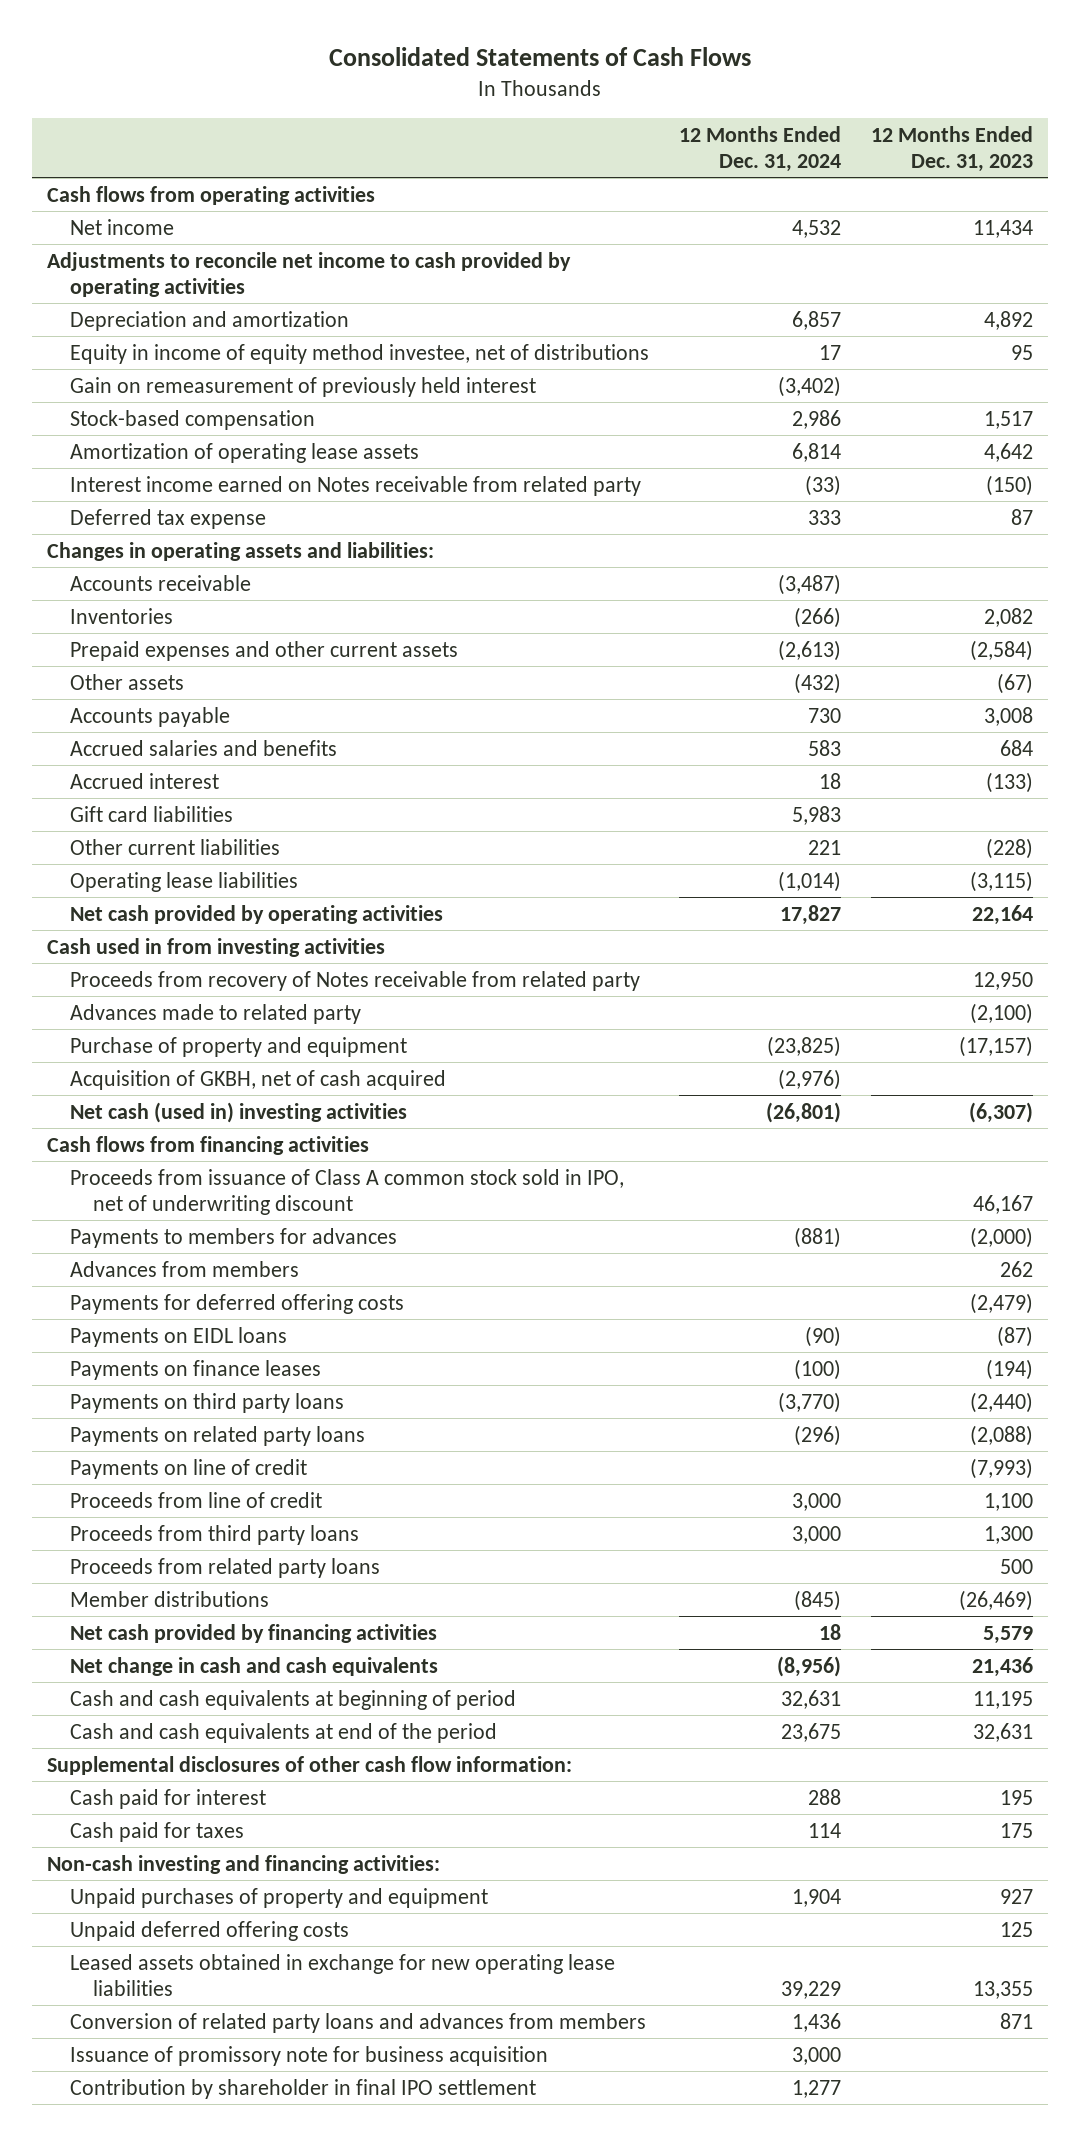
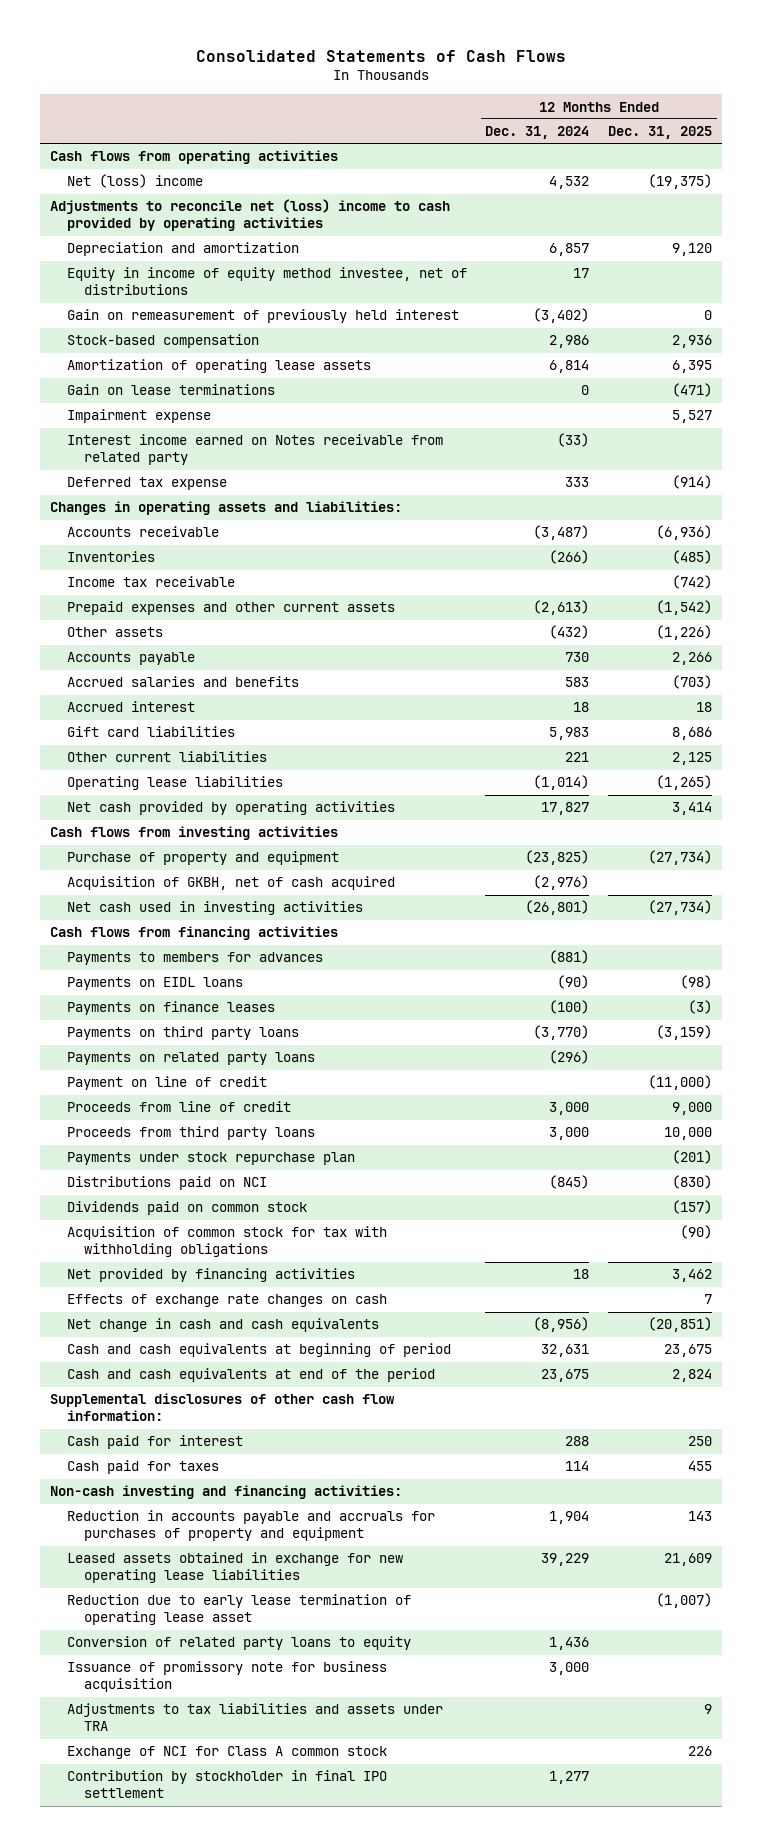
- | 12 Months Ended Dec. 31, 2024 | 12 Months Ended Dec. 31, 2023
+ | 12 Months Ended Dec. 31, 2024 | 12 Months Ended Dec. 31, 2025
- Net income | 4,532 | 11,434
- Adjustments to reconcile net income to cash provided by operating activities
+ Net (loss) income | 4,532 | (19,375)
+ Adjustments to reconcile net (loss) income to cash provided by operating activities
+ Gain on lease terminations | 0 | (471)
+ Impairment expense | | 5,527
+ Income tax receivable | | (742)
- Cash used in from investing activities
- Proceeds from recovery of Notes receivable from related party | | 12,950
- Advances made to related party | | (2,100)
+ Cash flows from investing activities
- Net cash (used in) investing activities | (26,801) | (6,307)
+ Net cash used in investing activities | (26,801) | (27,734)
- Proceeds from issuance of Class A common stock sold in IPO, net of underwriting discount | | 46,167
- Advances from members | | 262
- Payments for deferred offering costs | | (2,479)
- Payments on line of credit | | (7,993)
+ Payment on line of credit | | (11,000)
- Proceeds from related party loans | | 500
- Member distributions | (845) | (26,469)
- Net cash provided by financing activities | 18 | 5,579
+ Payments under stock repurchase plan | | (201)
+ Distributions paid on NCI | (845) | (830)
+ Dividends paid on common stock | | (157)
+ Acquisition of common stock for tax with withholding obligations | | (90)
+ Net provided by financing activities | 18 | 3,462
+ Effects of exchange rate changes on cash | | 7
- Unpaid purchases of property and equipment | 1,904 | 927
- Unpaid deferred offering costs | | 125
+ Reduction in accounts payable and accruals for purchases of property and equipment | 1,904 | 143
- Conversion of related party loans and advances from members | 1,436 | 871
+ Reduction due to early lease termination of operating lease asset | | (1,007)
+ Conversion of related party loans to equity | 1,436 |
- Contribution by shareholder in final IPO settlement | 1,277 |
+ Adjustments to tax liabilities and assets under TRA | | 9
+ Exchange of NCI for Class A common stock | | 226
+ Contribution by stockholder in final IPO settlement | 1,277 |

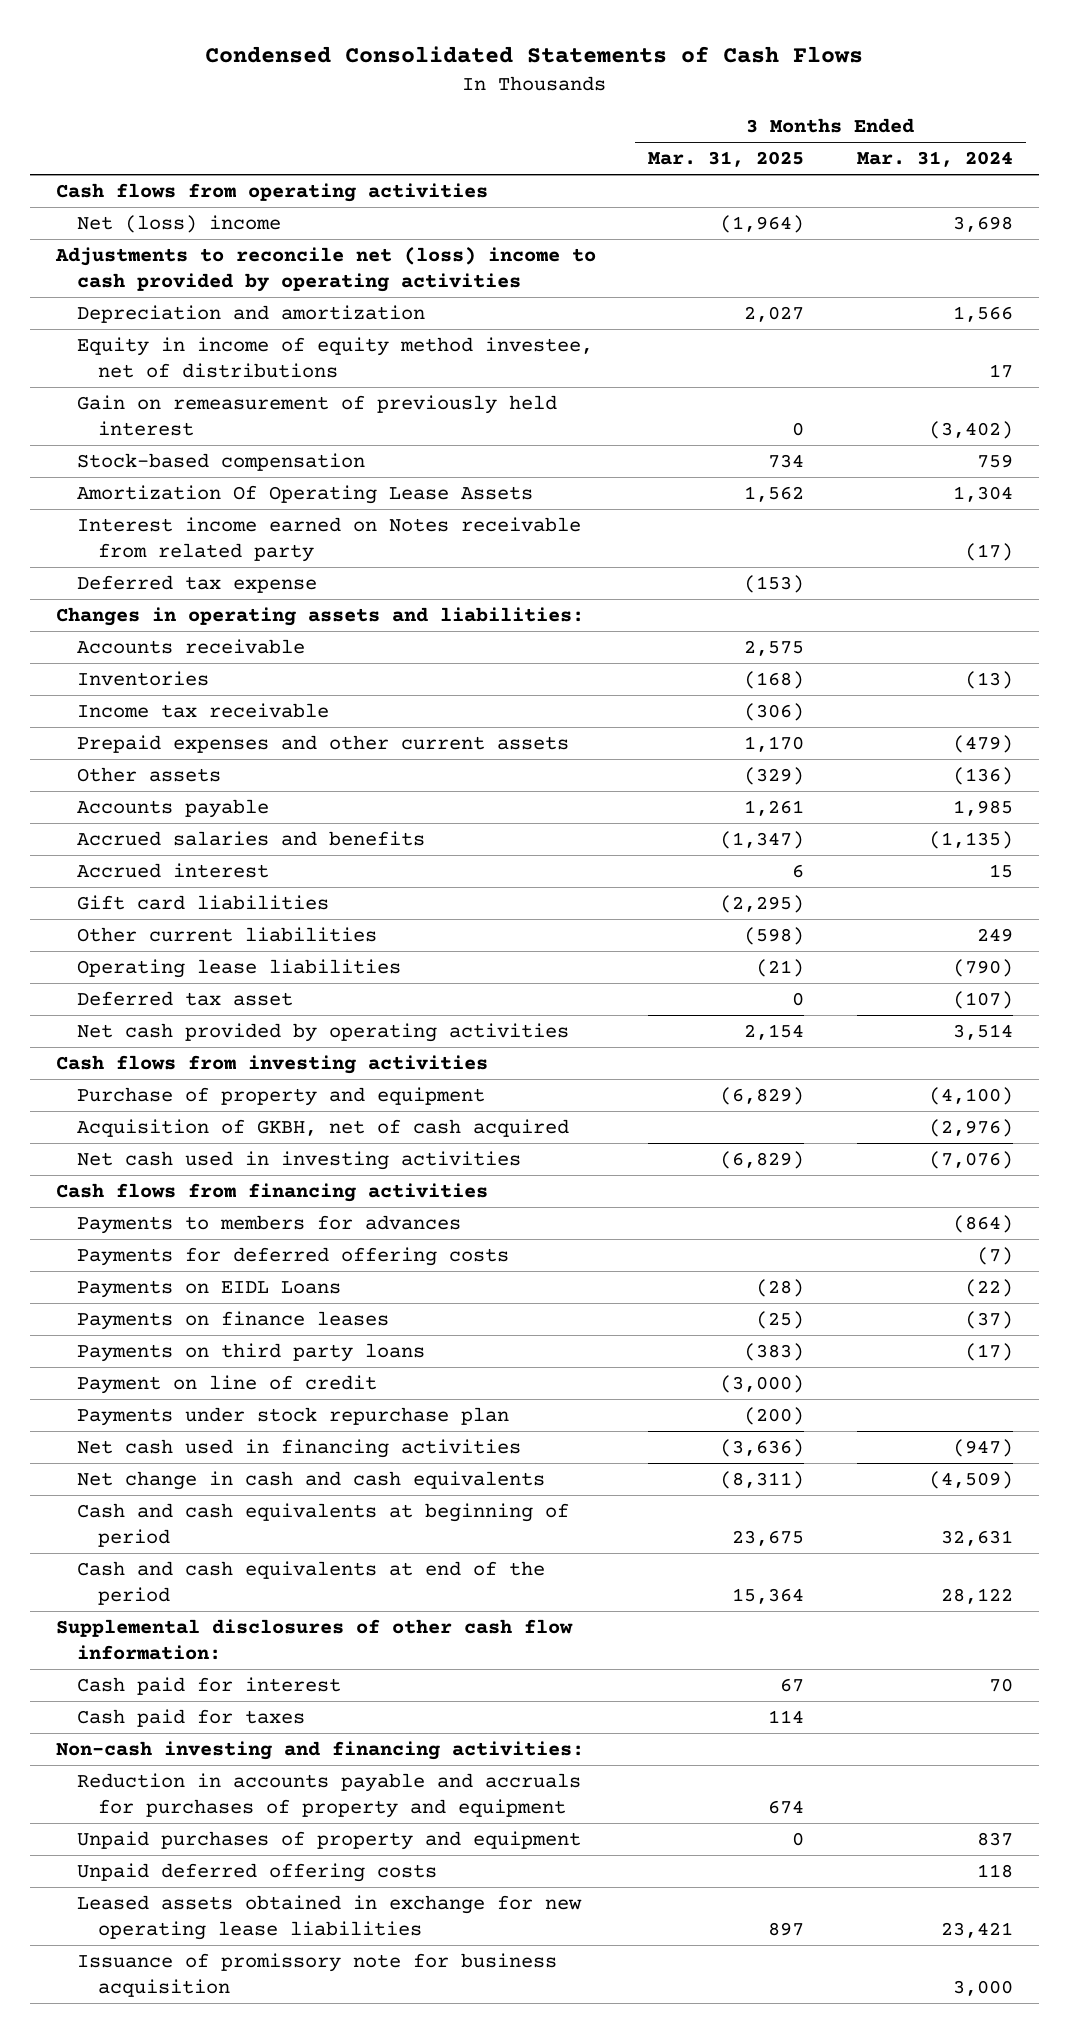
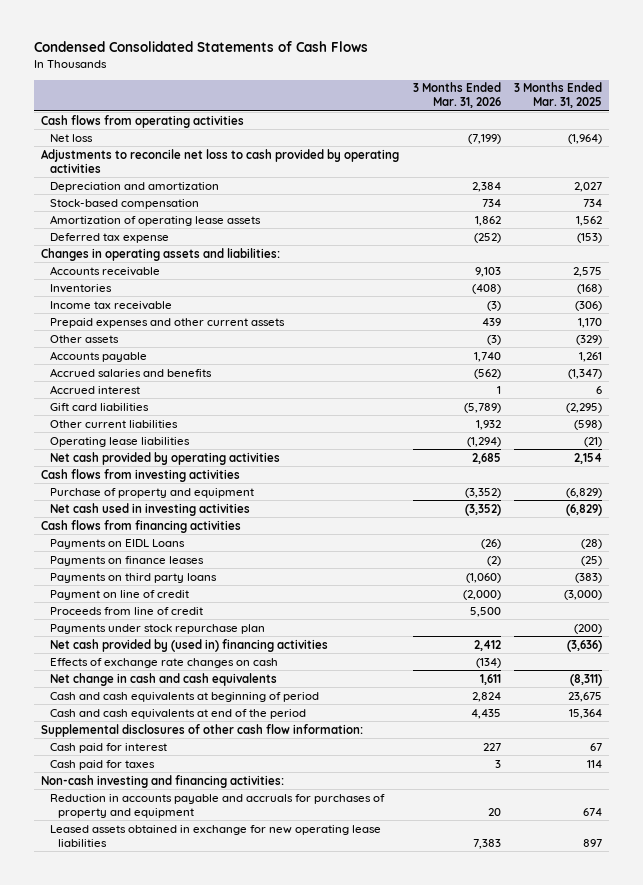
- | 3 Months Ended Mar. 31, 2025 | 3 Months Ended Mar. 31, 2024
+ | 3 Months Ended Mar. 31, 2026 | 3 Months Ended Mar. 31, 2025
- Net (loss) income | (1,964) | 3,698
- Adjustments to reconcile net (loss) income to cash provided by operating activities
+ Net loss | (7,199) | (1,964)
+ Adjustments to reconcile net loss to cash provided by operating activities
- Equity in income of equity method investee, net of distributions | | 17
- Gain on remeasurement of previously held interest | 0 | (3,402)
- Amortization Of Operating Lease Assets | 1,562 | 1,304
- Interest income earned on Notes receivable from related party | | (17)
+ Amortization of operating lease assets | 1,862 | 1,562
- Deferred tax asset | 0 | (107)
- Acquisition of GKBH, net of cash acquired | | (2,976)
- Payments to members for advances | | (864)
- Payments for deferred offering costs | | (7)
+ Proceeds from line of credit | 5,500 |
- Net cash used in financing activities | (3,636) | (947)
+ Net cash provided by (used in) financing activities | 2,412 | (3,636)
+ Effects of exchange rate changes on cash | (134) |
- Unpaid purchases of property and equipment | 0 | 837
- Unpaid deferred offering costs | | 118
- Issuance of promissory note for business acquisition | | 3,000

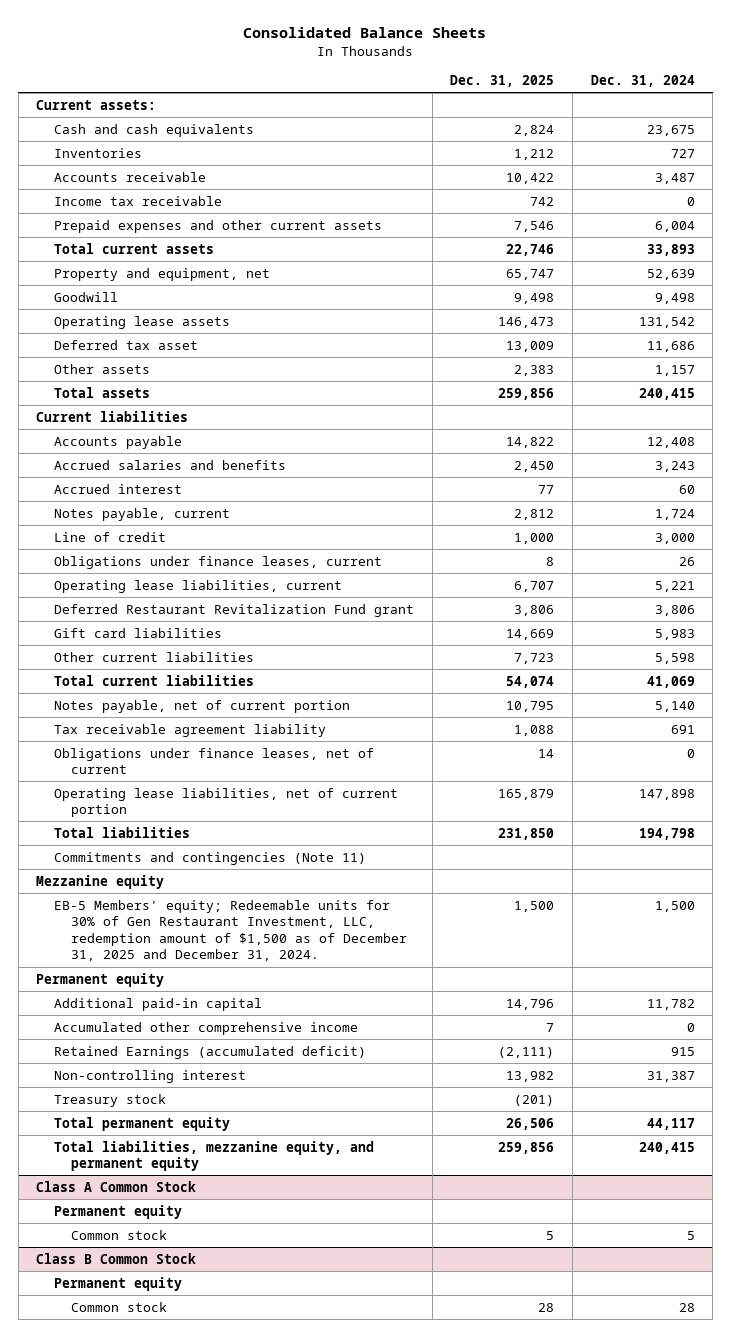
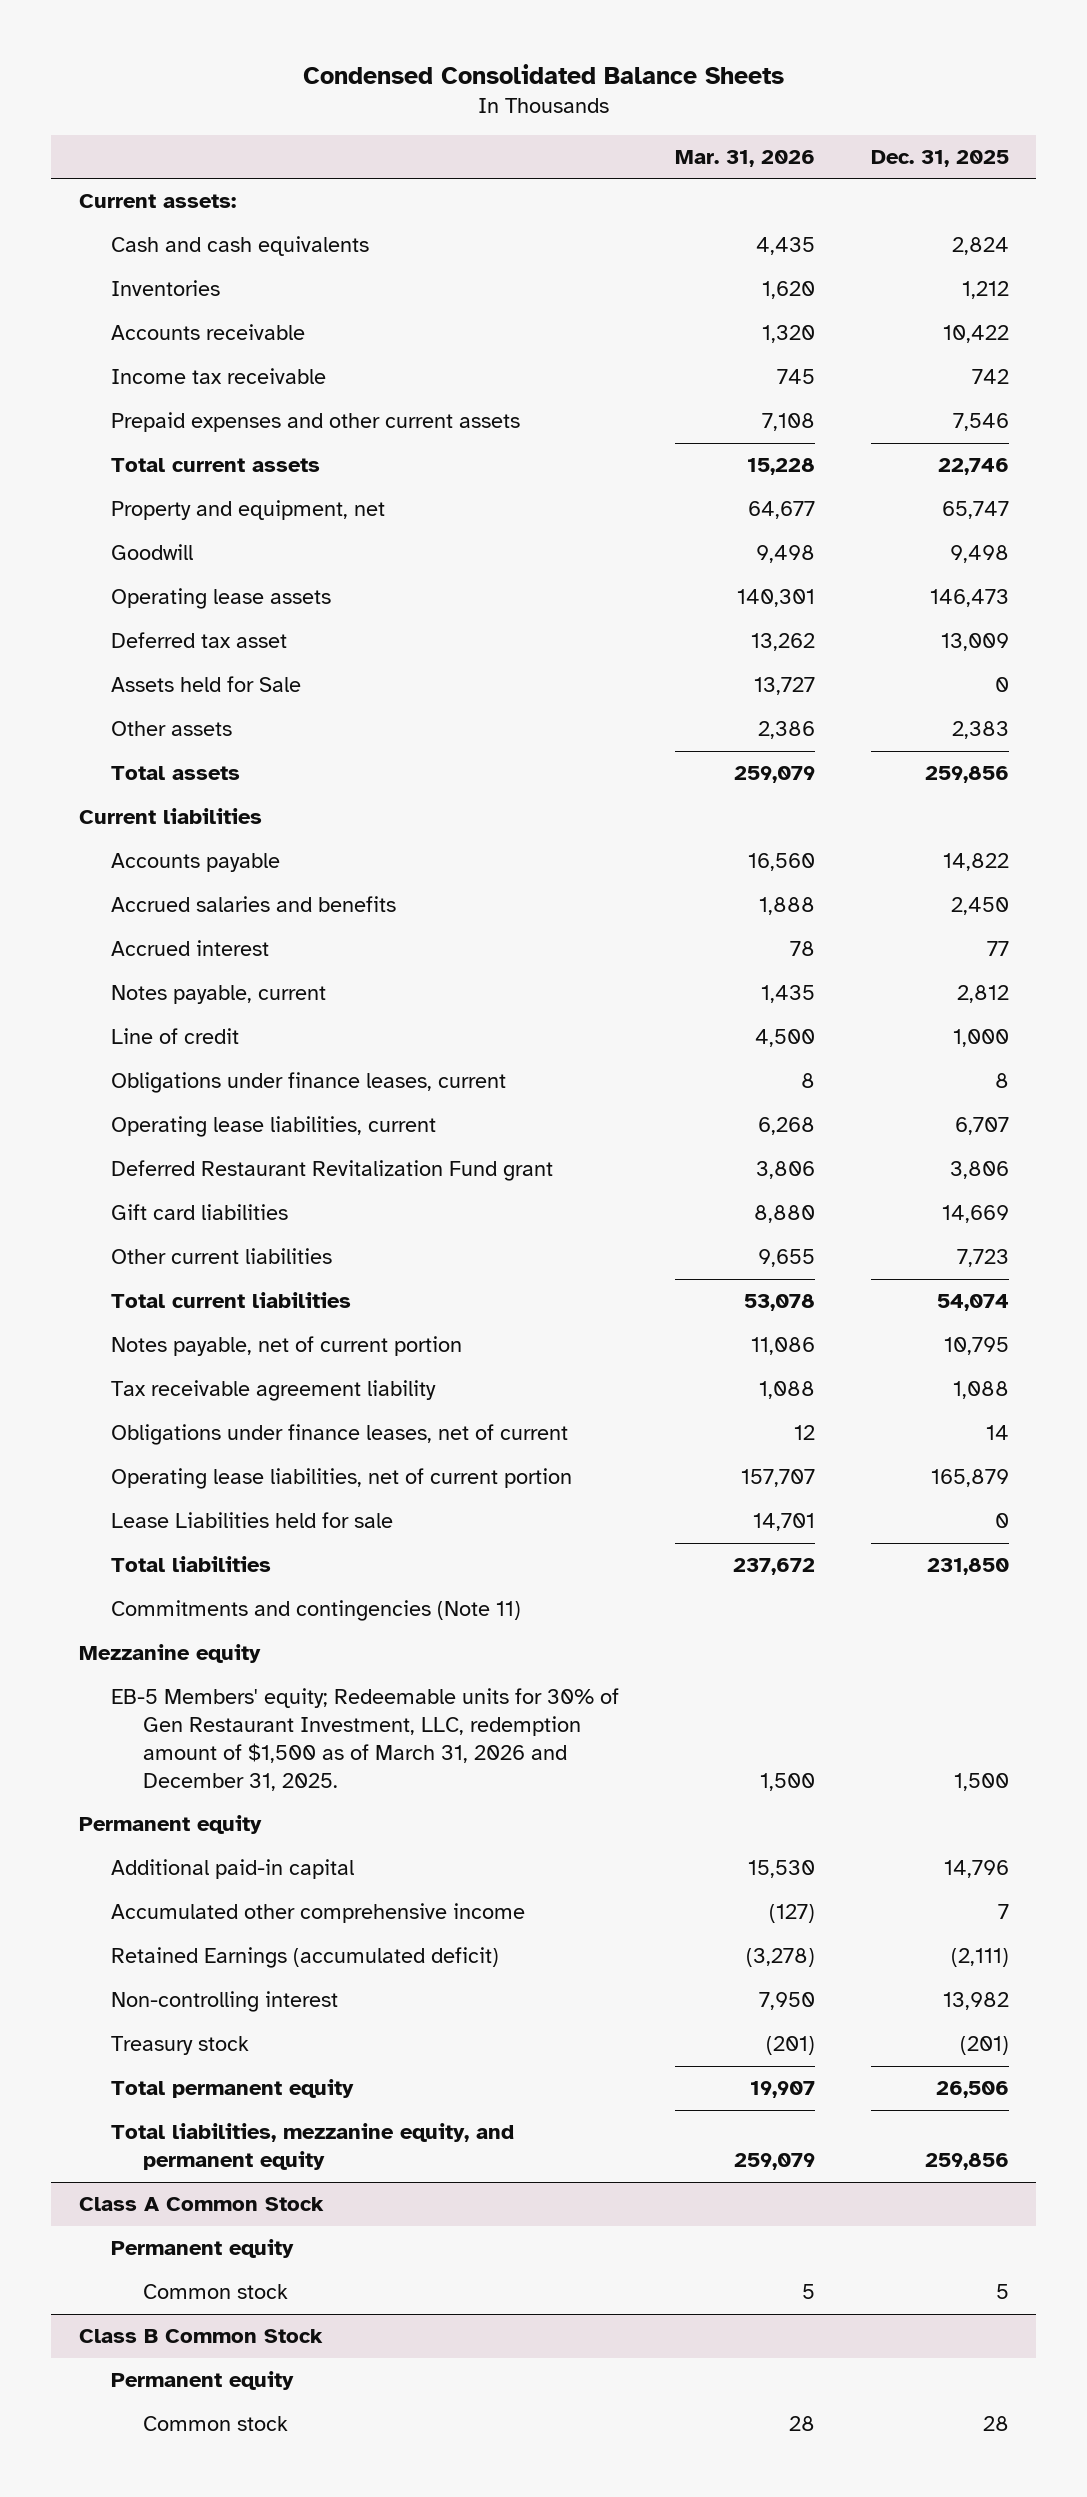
- Consolidated Balance Sheets
+ Condensed Consolidated Balance Sheets
- | Dec. 31, 2025 | Dec. 31, 2024
+ | Mar. 31, 2026 | Dec. 31, 2025
+ Assets held for Sale | 13,727 | 0
+ Lease Liabilities held for sale | 14,701 | 0
- EB-5 Members' equity; Redeemable units for 30% of Gen Restaurant Investment, LLC, redemption amount of $1,500 as of December 31, 2025 and December 31, 2024. | 1,500 | 1,500
+ EB-5 Members' equity; Redeemable units for 30% of Gen Restaurant Investment, LLC, redemption amount of $1,500 as of March 31, 2026 and December 31, 2025. | 1,500 | 1,500

